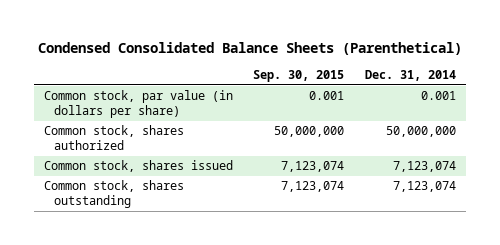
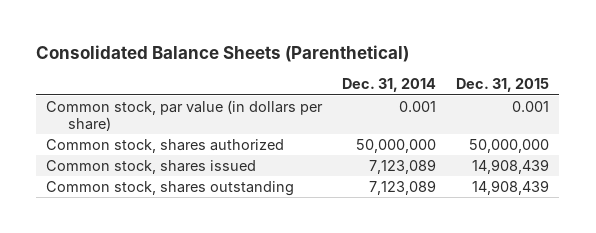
- Condensed Consolidated Balance Sheets (Parenthetical)
+ Consolidated Balance Sheets (Parenthetical)
- | Sep. 30, 2015 | Dec. 31, 2014
+ | Dec. 31, 2014 | Dec. 31, 2015
- Common stock, shares issued | 7,123,074 | 7,123,074
- Common stock, shares outstanding | 7,123,074 | 7,123,074
+ Common stock, shares issued | 7,123,089 | 14,908,439
+ Common stock, shares outstanding | 7,123,089 | 14,908,439

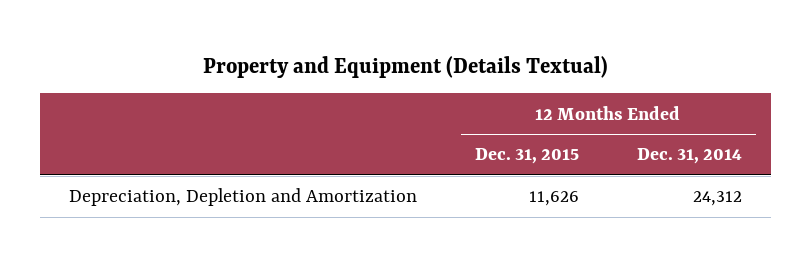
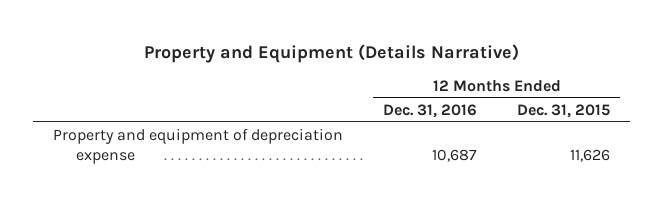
- Property and Equipment (Details Textual)
+ Property and Equipment (Details Narrative)
- | 12 Months Ended Dec. 31, 2015 | 12 Months Ended Dec. 31, 2014
+ | 12 Months Ended Dec. 31, 2016 | 12 Months Ended Dec. 31, 2015
- Depreciation, Depletion and Amortization | 11,626 | 24,312
+ Property and equipment of depreciation expense | 10,687 | 11,626

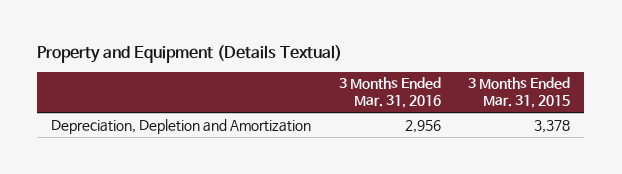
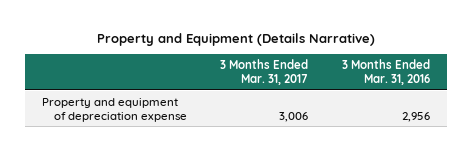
- Property and Equipment (Details Textual)
+ Property and Equipment (Details Narrative)
- | 3 Months Ended Mar. 31, 2016 | 3 Months Ended Mar. 31, 2015
+ | 3 Months Ended Mar. 31, 2017 | 3 Months Ended Mar. 31, 2016
- Depreciation, Depletion and Amortization | 2,956 | 3,378
+ Property and equipment of depreciation expense | 3,006 | 2,956

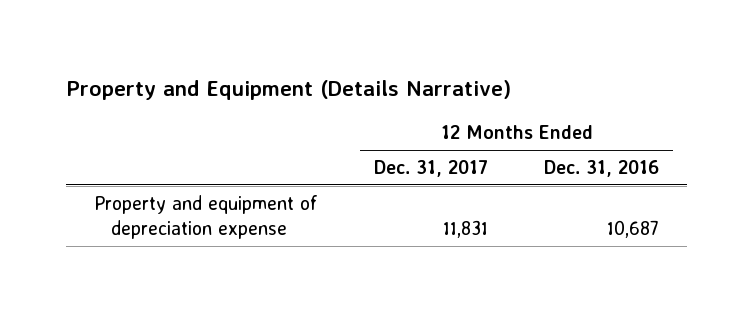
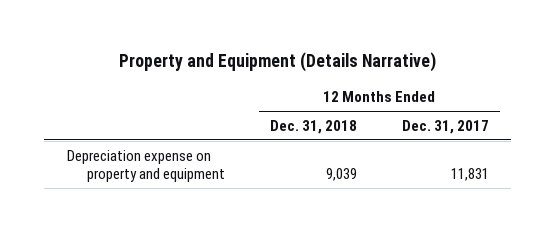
- | 12 Months Ended Dec. 31, 2017 | 12 Months Ended Dec. 31, 2016
+ | 12 Months Ended Dec. 31, 2018 | 12 Months Ended Dec. 31, 2017
- Property and equipment of depreciation expense | 11,831 | 10,687
+ Depreciation expense on property and equipment | 9,039 | 11,831

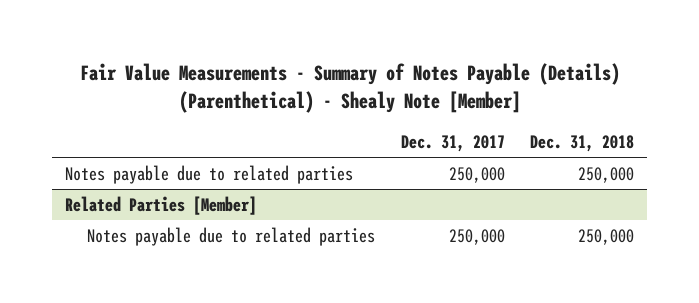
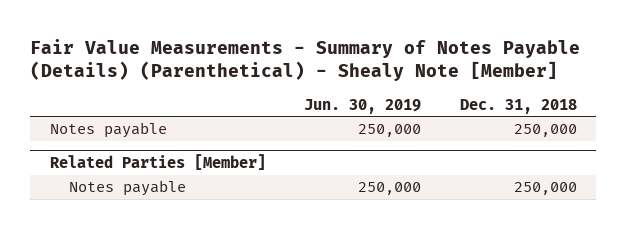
- | Dec. 31, 2017 | Dec. 31, 2018
+ | Jun. 30, 2019 | Dec. 31, 2018
- Notes payable due to related parties | 250,000 | 250,000
+ Notes payable | 250,000 | 250,000
@ Related Parties [Member]
- Notes payable due to related parties | 250,000 | 250,000
+ Notes payable | 250,000 | 250,000

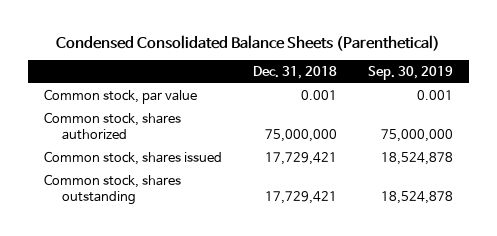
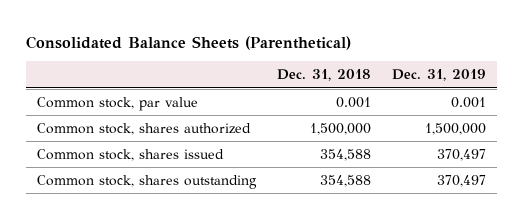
- Condensed Consolidated Balance Sheets (Parenthetical)
+ Consolidated Balance Sheets (Parenthetical)
- | Dec. 31, 2018 | Sep. 30, 2019
+ | Dec. 31, 2018 | Dec. 31, 2019
- Common stock, shares authorized | 75,000,000 | 75,000,000
- Common stock, shares issued | 17,729,421 | 18,524,878
- Common stock, shares outstanding | 17,729,421 | 18,524,878
+ Common stock, shares authorized | 1,500,000 | 1,500,000
+ Common stock, shares issued | 354,588 | 370,497
+ Common stock, shares outstanding | 354,588 | 370,497

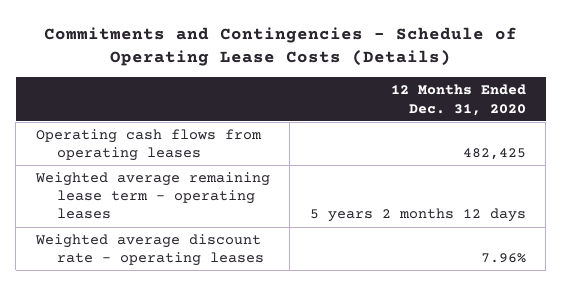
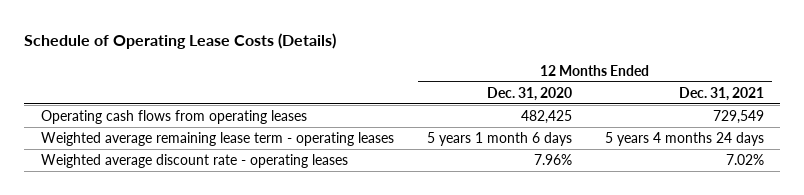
- Commitments and Contingencies - Schedule of Operating Lease Costs (Details)
+ Schedule of Operating Lease Costs (Details)
- | 12 Months Ended Dec. 31, 2020
+ | 12 Months Ended Dec. 31, 2020 | 12 Months Ended Dec. 31, 2021
- Weighted average remaining lease term - operating leases | 5 years 2 months 12 days
+ Weighted average remaining lease term - operating leases | 5 years 1 month 6 days | 5 years 4 months 24 days

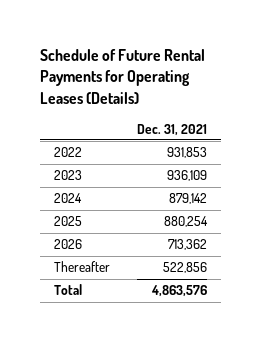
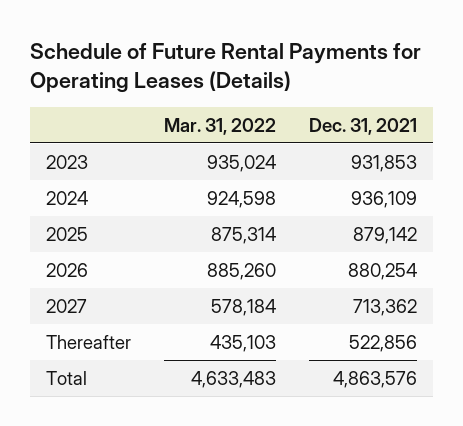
- | Dec. 31, 2021
+ | Mar. 31, 2022 | Dec. 31, 2021
- 2022 | 931,853
- 2023 | 936,109
- 2024 | 879,142
- 2025 | 880,254
- 2026 | 713,362
+ 2023 | 935,024 | 931,853
+ 2024 | 924,598 | 936,109
+ 2025 | 875,314 | 879,142
+ 2026 | 885,260 | 880,254
+ 2027 | 578,184 | 713,362

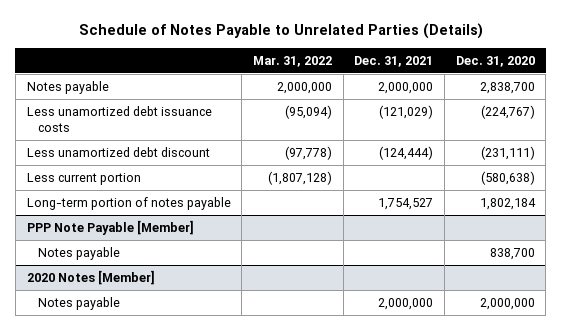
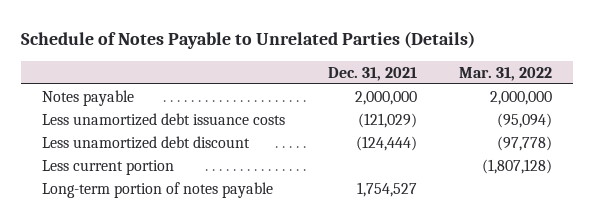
- | Mar. 31, 2022 | Dec. 31, 2021 | Dec. 31, 2020
+ | Dec. 31, 2021 | Mar. 31, 2022
- PPP Note Payable [Member]
- Notes payable | | | 838,700
- 2020 Notes [Member]
- Notes payable | | 2,000,000 | 2,000,000

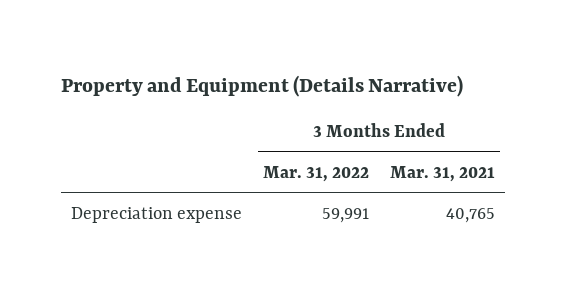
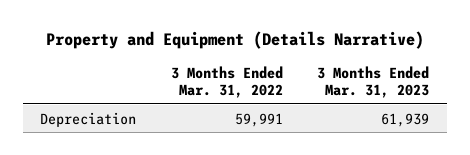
- | 3 Months Ended Mar. 31, 2022 | 3 Months Ended Mar. 31, 2021
+ | 3 Months Ended Mar. 31, 2022 | 3 Months Ended Mar. 31, 2023
- Depreciation expense | 59,991 | 40,765
+ Depreciation | 59,991 | 61,939

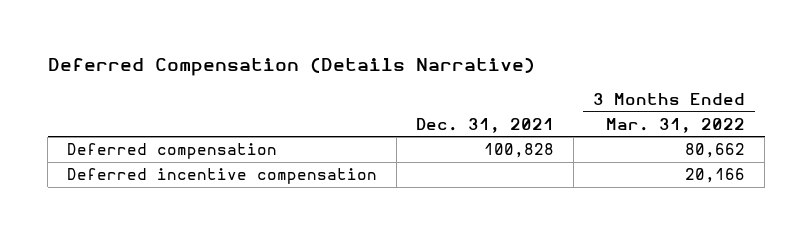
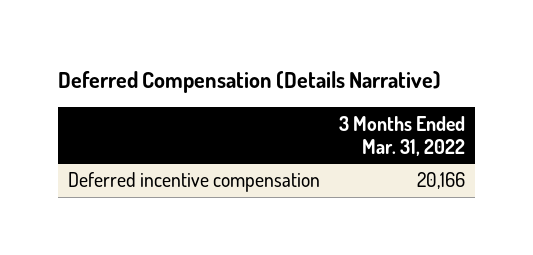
- | Dec. 31, 2021 | 3 Months Ended Mar. 31, 2022
+ | 3 Months Ended Mar. 31, 2022
- Deferred compensation | 100,828 | 80,662

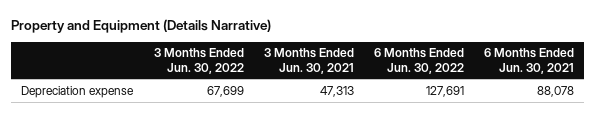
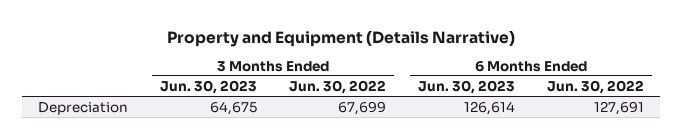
- | 3 Months Ended Jun. 30, 2022 | 3 Months Ended Jun. 30, 2021 | 6 Months Ended Jun. 30, 2022 | 6 Months Ended Jun. 30, 2021
+ | 3 Months Ended Jun. 30, 2023 | 3 Months Ended Jun. 30, 2022 | 6 Months Ended Jun. 30, 2023 | 6 Months Ended Jun. 30, 2022
- Depreciation expense | 67,699 | 47,313 | 127,691 | 88,078
+ Depreciation | 64,675 | 67,699 | 126,614 | 127,691

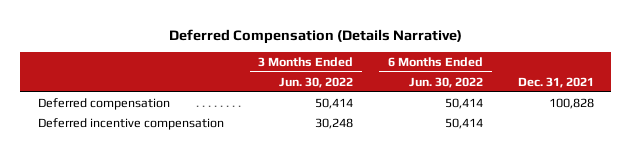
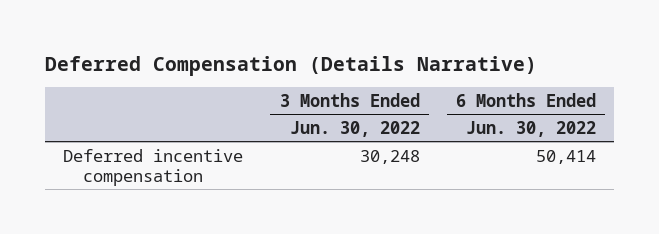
- | 3 Months Ended Jun. 30, 2022 | 6 Months Ended Jun. 30, 2022 | Dec. 31, 2021
+ | 3 Months Ended Jun. 30, 2022 | 6 Months Ended Jun. 30, 2022
- Deferred compensation | 50,414 | 50,414 | 100,828

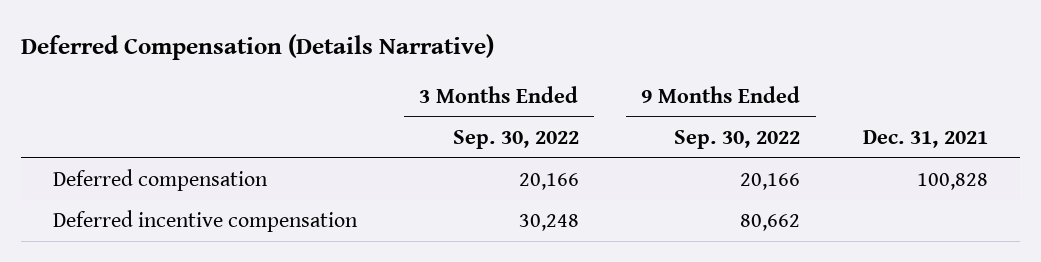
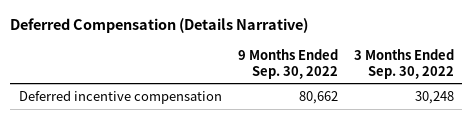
- | 3 Months Ended Sep. 30, 2022 | 9 Months Ended Sep. 30, 2022 | Dec. 31, 2021
+ | 9 Months Ended Sep. 30, 2022 | 3 Months Ended Sep. 30, 2022
- Deferred compensation | 20,166 | 20,166 | 100,828

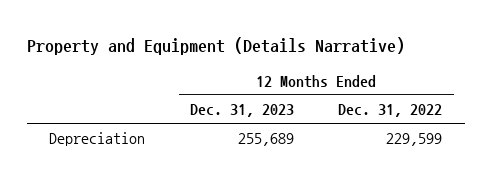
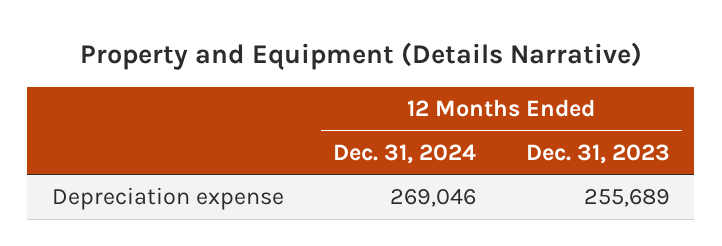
- | 12 Months Ended Dec. 31, 2023 | 12 Months Ended Dec. 31, 2022
+ | 12 Months Ended Dec. 31, 2024 | 12 Months Ended Dec. 31, 2023
- Depreciation | 255,689 | 229,599
+ Depreciation expense | 269,046 | 255,689

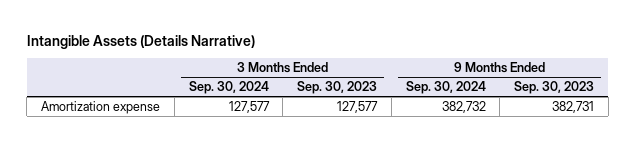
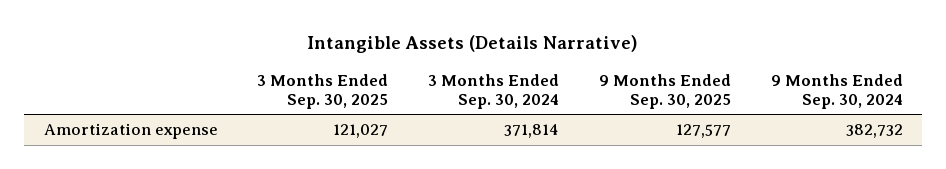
- | 3 Months Ended Sep. 30, 2024 | 3 Months Ended Sep. 30, 2023 | 9 Months Ended Sep. 30, 2024 | 9 Months Ended Sep. 30, 2023
+ | 3 Months Ended Sep. 30, 2025 | 3 Months Ended Sep. 30, 2024 | 9 Months Ended Sep. 30, 2025 | 9 Months Ended Sep. 30, 2024
- Amortization expense | 127,577 | 127,577 | 382,732 | 382,731
+ Amortization expense | 121,027 | 371,814 | 127,577 | 382,732

